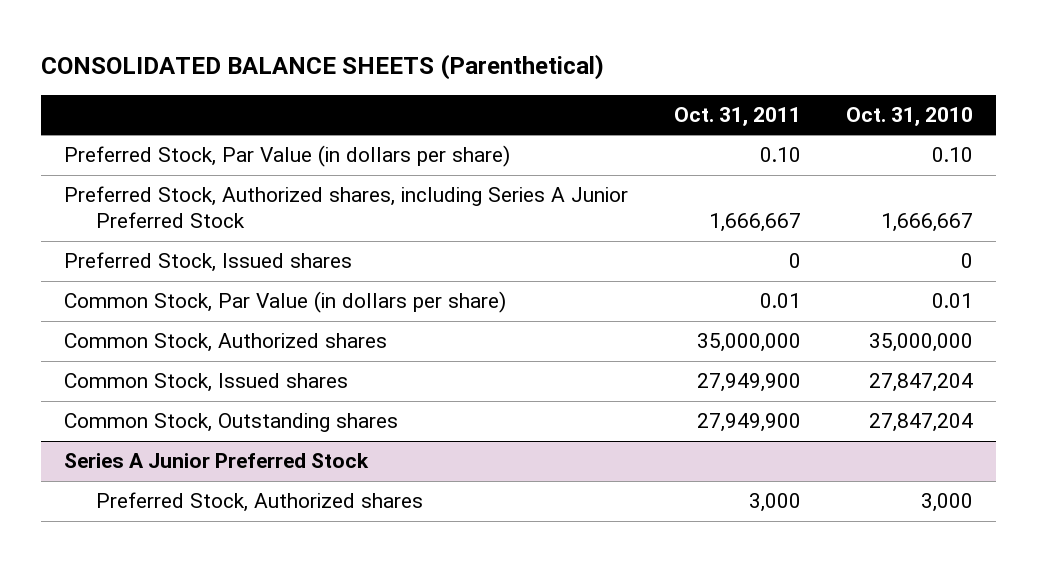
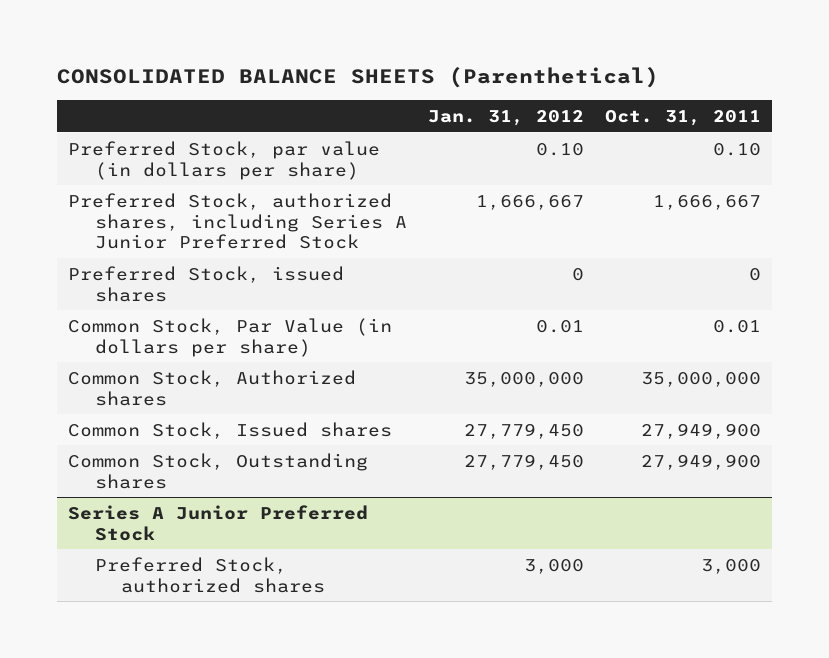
- | Oct. 31, 2011 | Oct. 31, 2010
+ | Jan. 31, 2012 | Oct. 31, 2011
- Preferred Stock, Par Value (in dollars per share) | 0.10 | 0.10
- Preferred Stock, Authorized shares, including Series A Junior Preferred Stock | 1,666,667 | 1,666,667
- Preferred Stock, Issued shares | 0 | 0
+ Preferred Stock, par value (in dollars per share) | 0.10 | 0.10
+ Preferred Stock, authorized shares, including Series A Junior Preferred Stock | 1,666,667 | 1,666,667
+ Preferred Stock, issued shares | 0 | 0
@ Series A Junior Preferred Stock
- Preferred Stock, Authorized shares | 3,000 | 3,000
+ Preferred Stock, authorized shares | 3,000 | 3,000

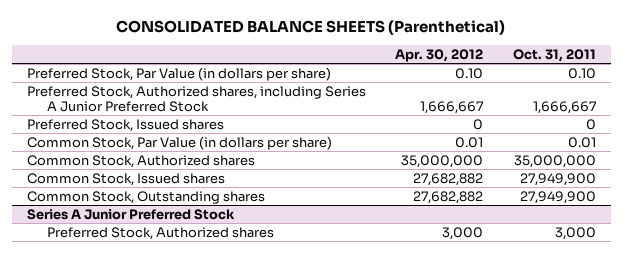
- | Jan. 31, 2012 | Oct. 31, 2011
+ | Apr. 30, 2012 | Oct. 31, 2011
- Preferred Stock, par value (in dollars per share) | 0.10 | 0.10
- Preferred Stock, authorized shares, including Series A Junior Preferred Stock | 1,666,667 | 1,666,667
- Preferred Stock, issued shares | 0 | 0
+ Preferred Stock, Par Value (in dollars per share) | 0.10 | 0.10
+ Preferred Stock, Authorized shares, including Series A Junior Preferred Stock | 1,666,667 | 1,666,667
+ Preferred Stock, Issued shares | 0 | 0
@ Series A Junior Preferred Stock
- Preferred Stock, authorized shares | 3,000 | 3,000
+ Preferred Stock, Authorized shares | 3,000 | 3,000

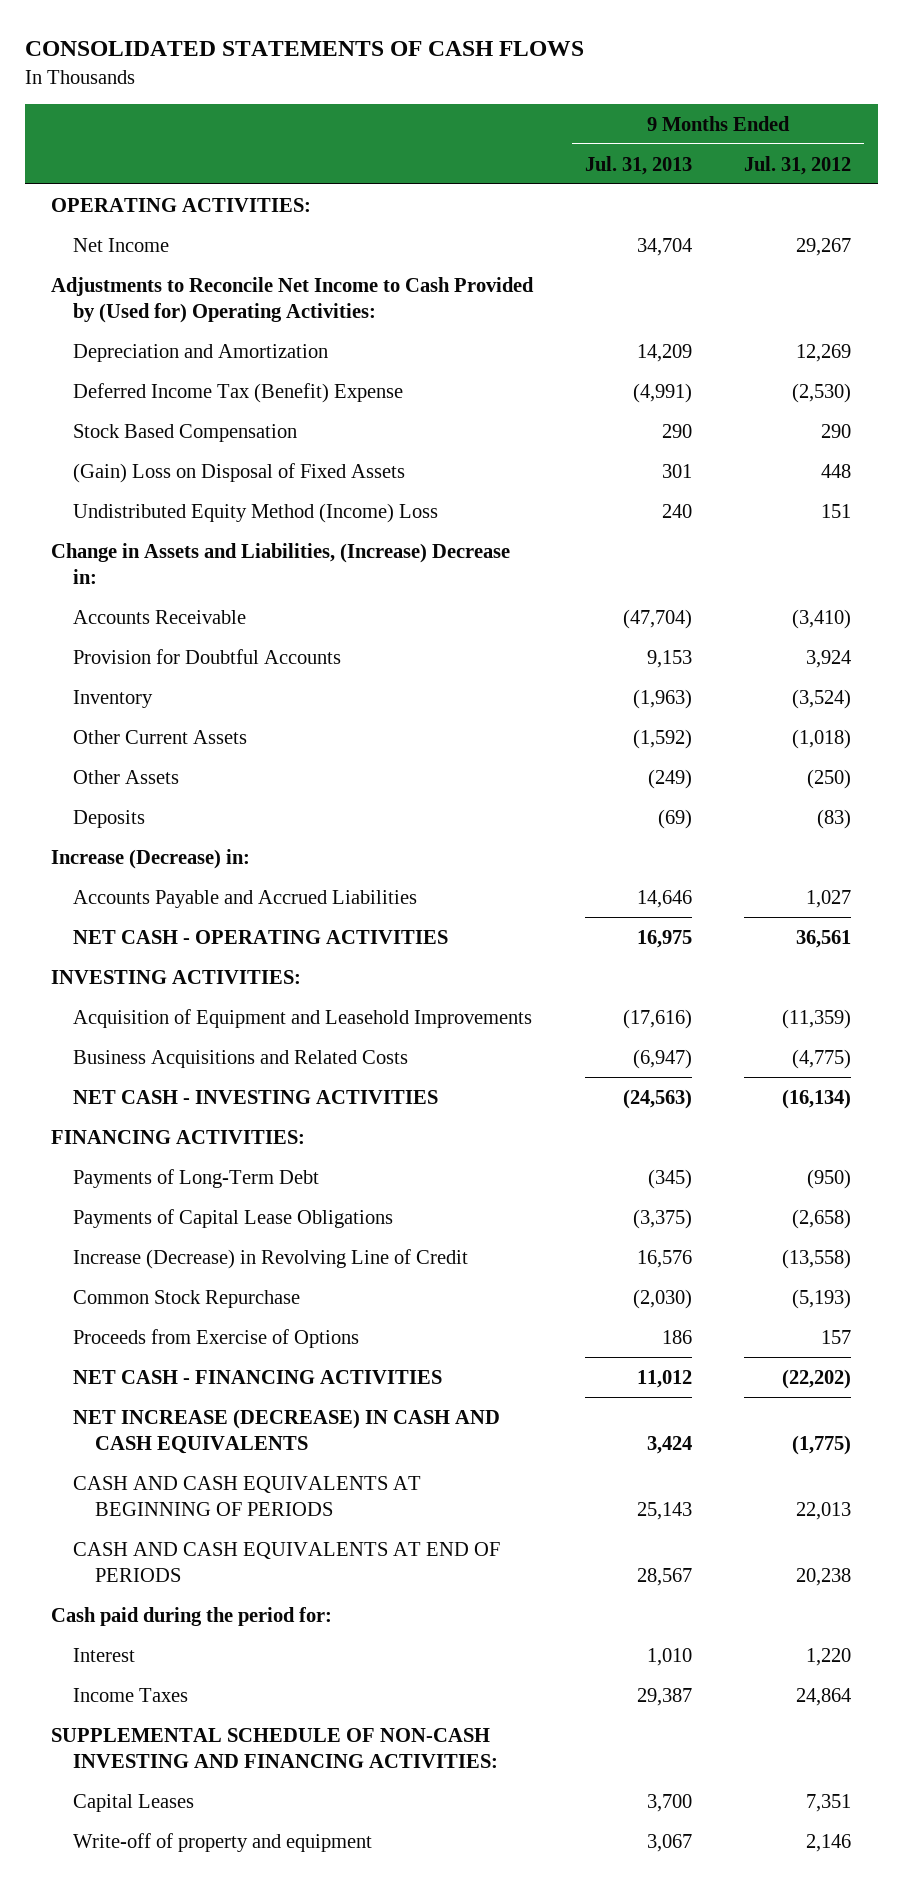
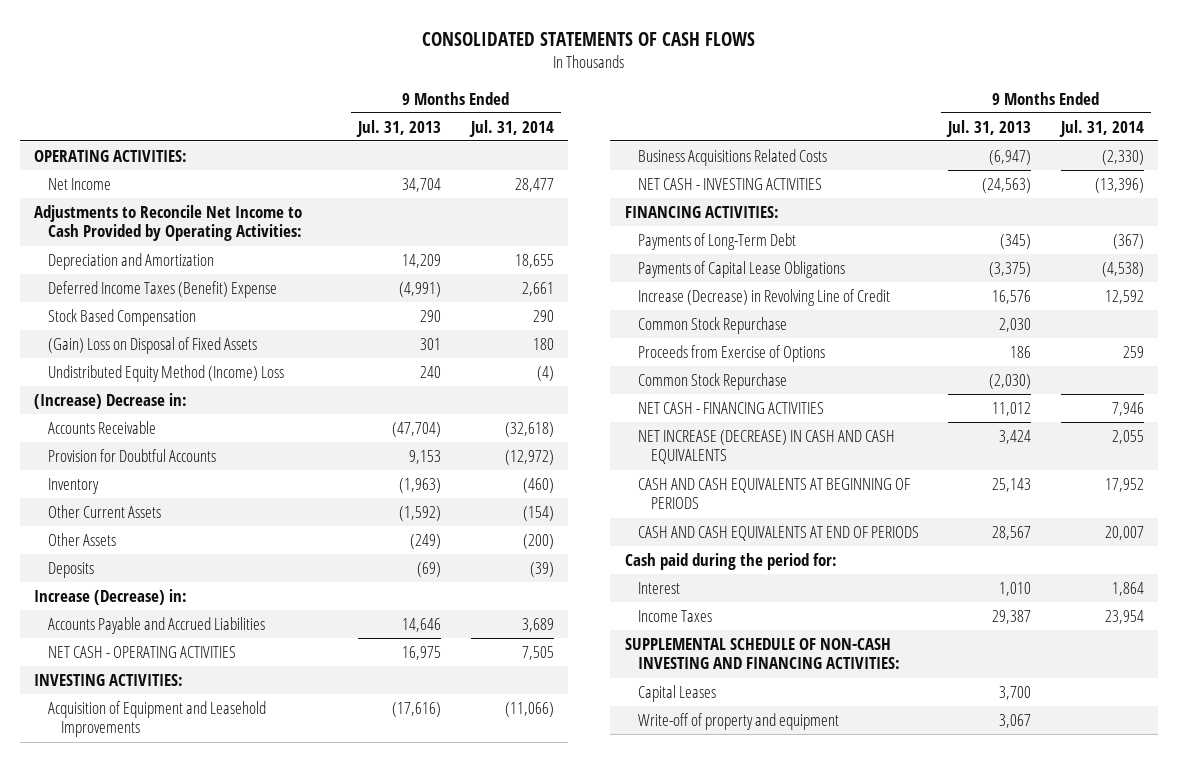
- | 9 Months Ended Jul. 31, 2013 | 9 Months Ended Jul. 31, 2012
+ | 9 Months Ended Jul. 31, 2013 | 9 Months Ended Jul. 31, 2014
- Adjustments to Reconcile Net Income to Cash Provided by (Used for) Operating Activities:
+ Adjustments to Reconcile Net Income to Cash Provided by Operating Activities:
- Deferred Income Tax (Benefit) Expense | (4,991) | (2,530)
+ Deferred Income Taxes (Benefit) Expense | (4,991) | 2,661
- Change in Assets and Liabilities, (Increase) Decrease in:
+ (Increase) Decrease in:
- Business Acquisitions and Related Costs | (6,947) | (4,775)
+ Business Acquisitions Related Costs | (6,947) | (2,330)
+ Common Stock Repurchase | 2,030 |
moved down: Common Stock Repurchase | (2,030) |

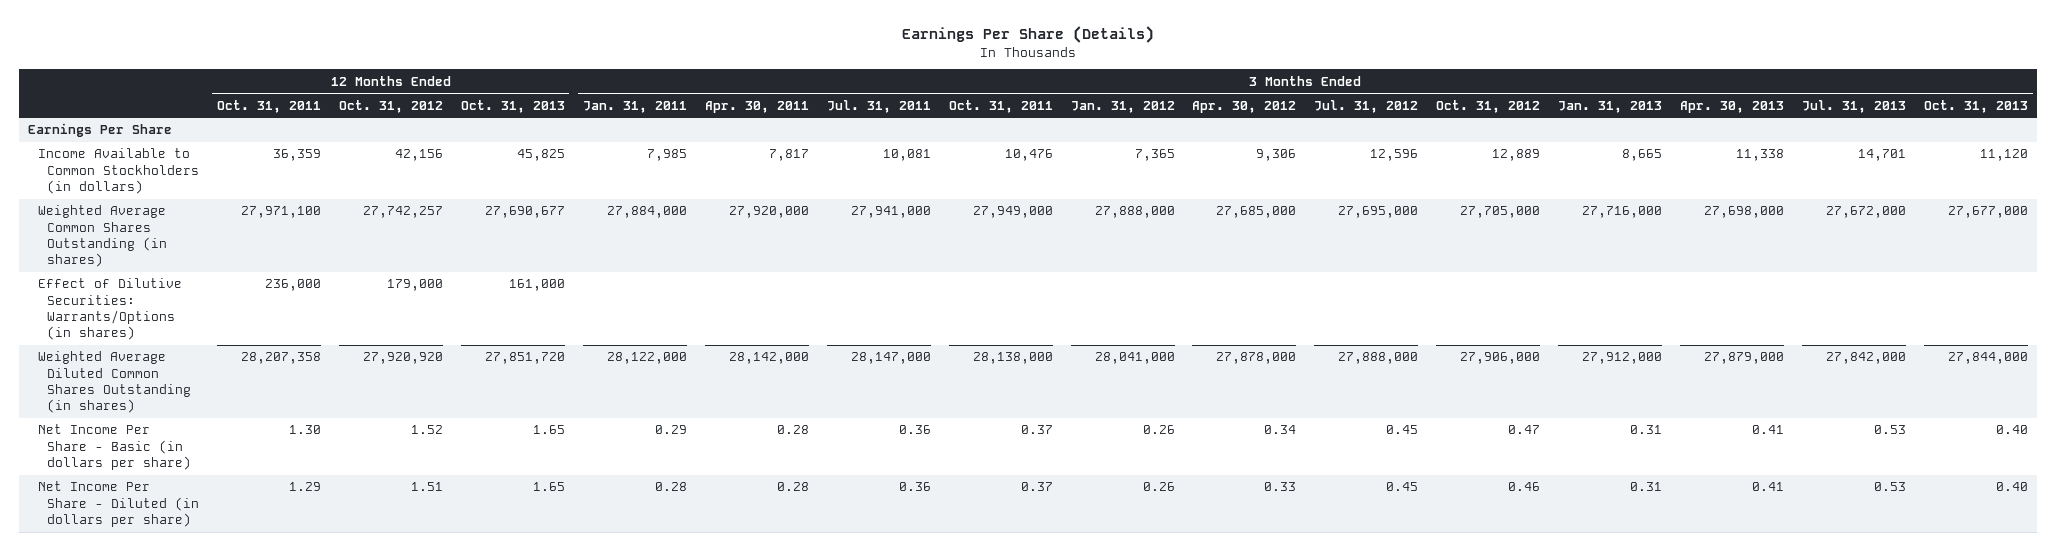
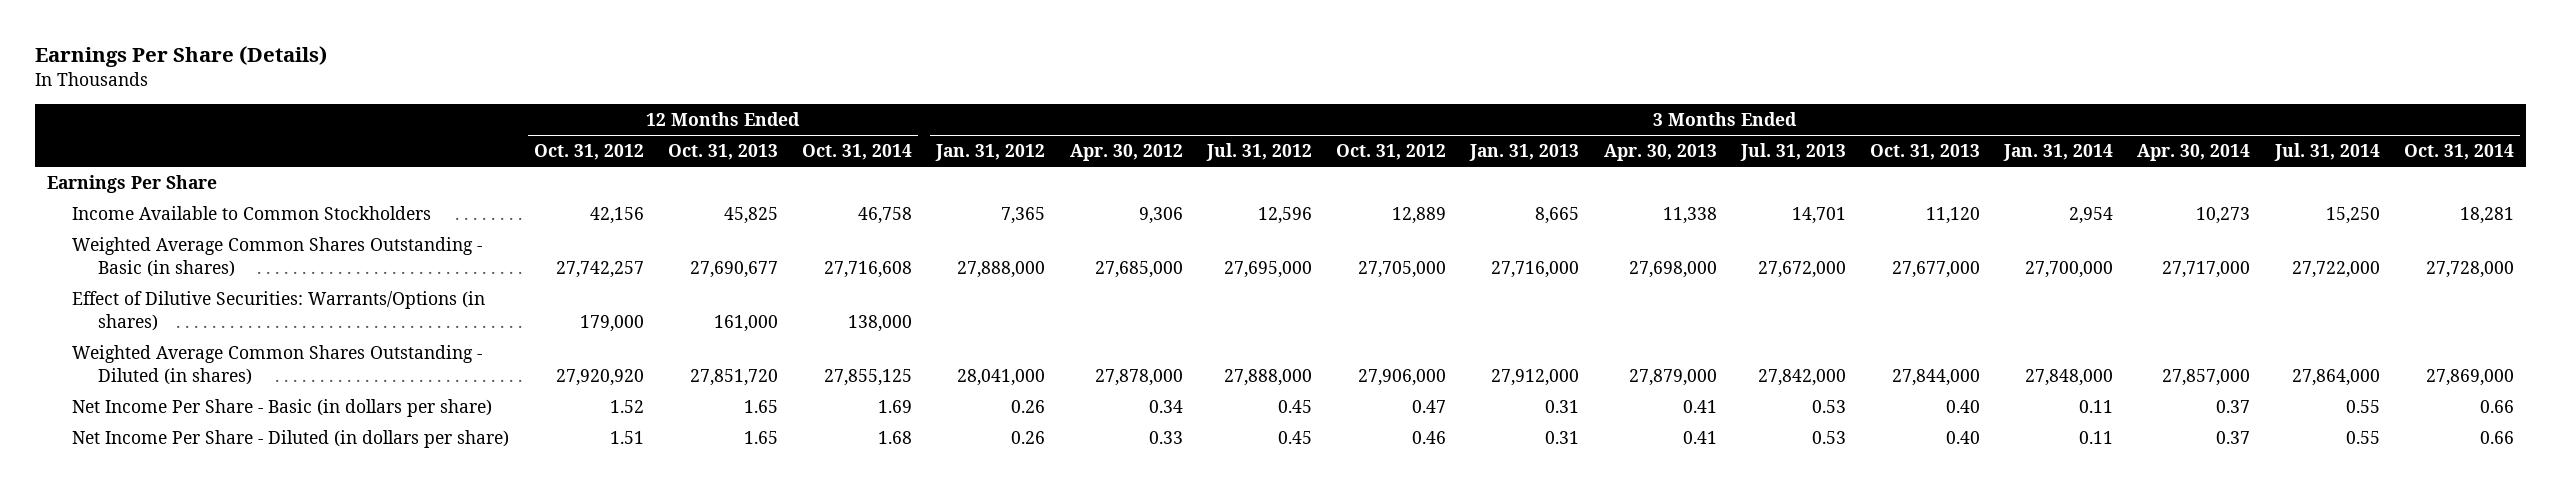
- | 12 Months Ended Oct. 31, 2011 | 12 Months Ended Oct. 31, 2012 | 12 Months Ended Oct. 31, 2013 | 3 Months Ended Jan. 31, 2011 | 3 Months Ended Apr. 30, 2011 | 3 Months Ended Jul. 31, 2011 | 3 Months Ended Oct. 31, 2011 | 3 Months Ended Jan. 31, 2012 | 3 Months Ended Apr. 30, 2012 | 3 Months Ended Jul. 31, 2012 | 3 Months Ended Oct. 31, 2012 | 3 Months Ended Jan. 31, 2013 | 3 Months Ended Apr. 30, 2013 | 3 Months Ended Jul. 31, 2013 | 3 Months Ended Oct. 31, 2013
+ | 12 Months Ended Oct. 31, 2012 | 12 Months Ended Oct. 31, 2013 | 12 Months Ended Oct. 31, 2014 | 3 Months Ended Jan. 31, 2012 | 3 Months Ended Apr. 30, 2012 | 3 Months Ended Jul. 31, 2012 | 3 Months Ended Oct. 31, 2012 | 3 Months Ended Jan. 31, 2013 | 3 Months Ended Apr. 30, 2013 | 3 Months Ended Jul. 31, 2013 | 3 Months Ended Oct. 31, 2013 | 3 Months Ended Jan. 31, 2014 | 3 Months Ended Apr. 30, 2014 | 3 Months Ended Jul. 31, 2014 | 3 Months Ended Oct. 31, 2014
- Income Available to Common Stockholders (in dollars) | 36,359 | 42,156 | 45,825 | 7,985 | 7,817 | 10,081 | 10,476 | 7,365 | 9,306 | 12,596 | 12,889 | 8,665 | 11,338 | 14,701 | 11,120
- Weighted Average Common Shares Outstanding (in shares) | 27,971,100 | 27,742,257 | 27,690,677 | 27,884,000 | 27,920,000 | 27,941,000 | 27,949,000 | 27,888,000 | 27,685,000 | 27,695,000 | 27,705,000 | 27,716,000 | 27,698,000 | 27,672,000 | 27,677,000
+ Income Available to Common Stockholders | 42,156 | 45,825 | 46,758 | 7,365 | 9,306 | 12,596 | 12,889 | 8,665 | 11,338 | 14,701 | 11,120 | 2,954 | 10,273 | 15,250 | 18,281
+ Weighted Average Common Shares Outstanding - Basic (in shares) | 27,742,257 | 27,690,677 | 27,716,608 | 27,888,000 | 27,685,000 | 27,695,000 | 27,705,000 | 27,716,000 | 27,698,000 | 27,672,000 | 27,677,000 | 27,700,000 | 27,717,000 | 27,722,000 | 27,728,000
- Weighted Average Diluted Common Shares Outstanding (in shares) | 28,207,358 | 27,920,920 | 27,851,720 | 28,122,000 | 28,142,000 | 28,147,000 | 28,138,000 | 28,041,000 | 27,878,000 | 27,888,000 | 27,906,000 | 27,912,000 | 27,879,000 | 27,842,000 | 27,844,000
+ Weighted Average Common Shares Outstanding - Diluted (in shares) | 27,920,920 | 27,851,720 | 27,855,125 | 28,041,000 | 27,878,000 | 27,888,000 | 27,906,000 | 27,912,000 | 27,879,000 | 27,842,000 | 27,844,000 | 27,848,000 | 27,857,000 | 27,864,000 | 27,869,000

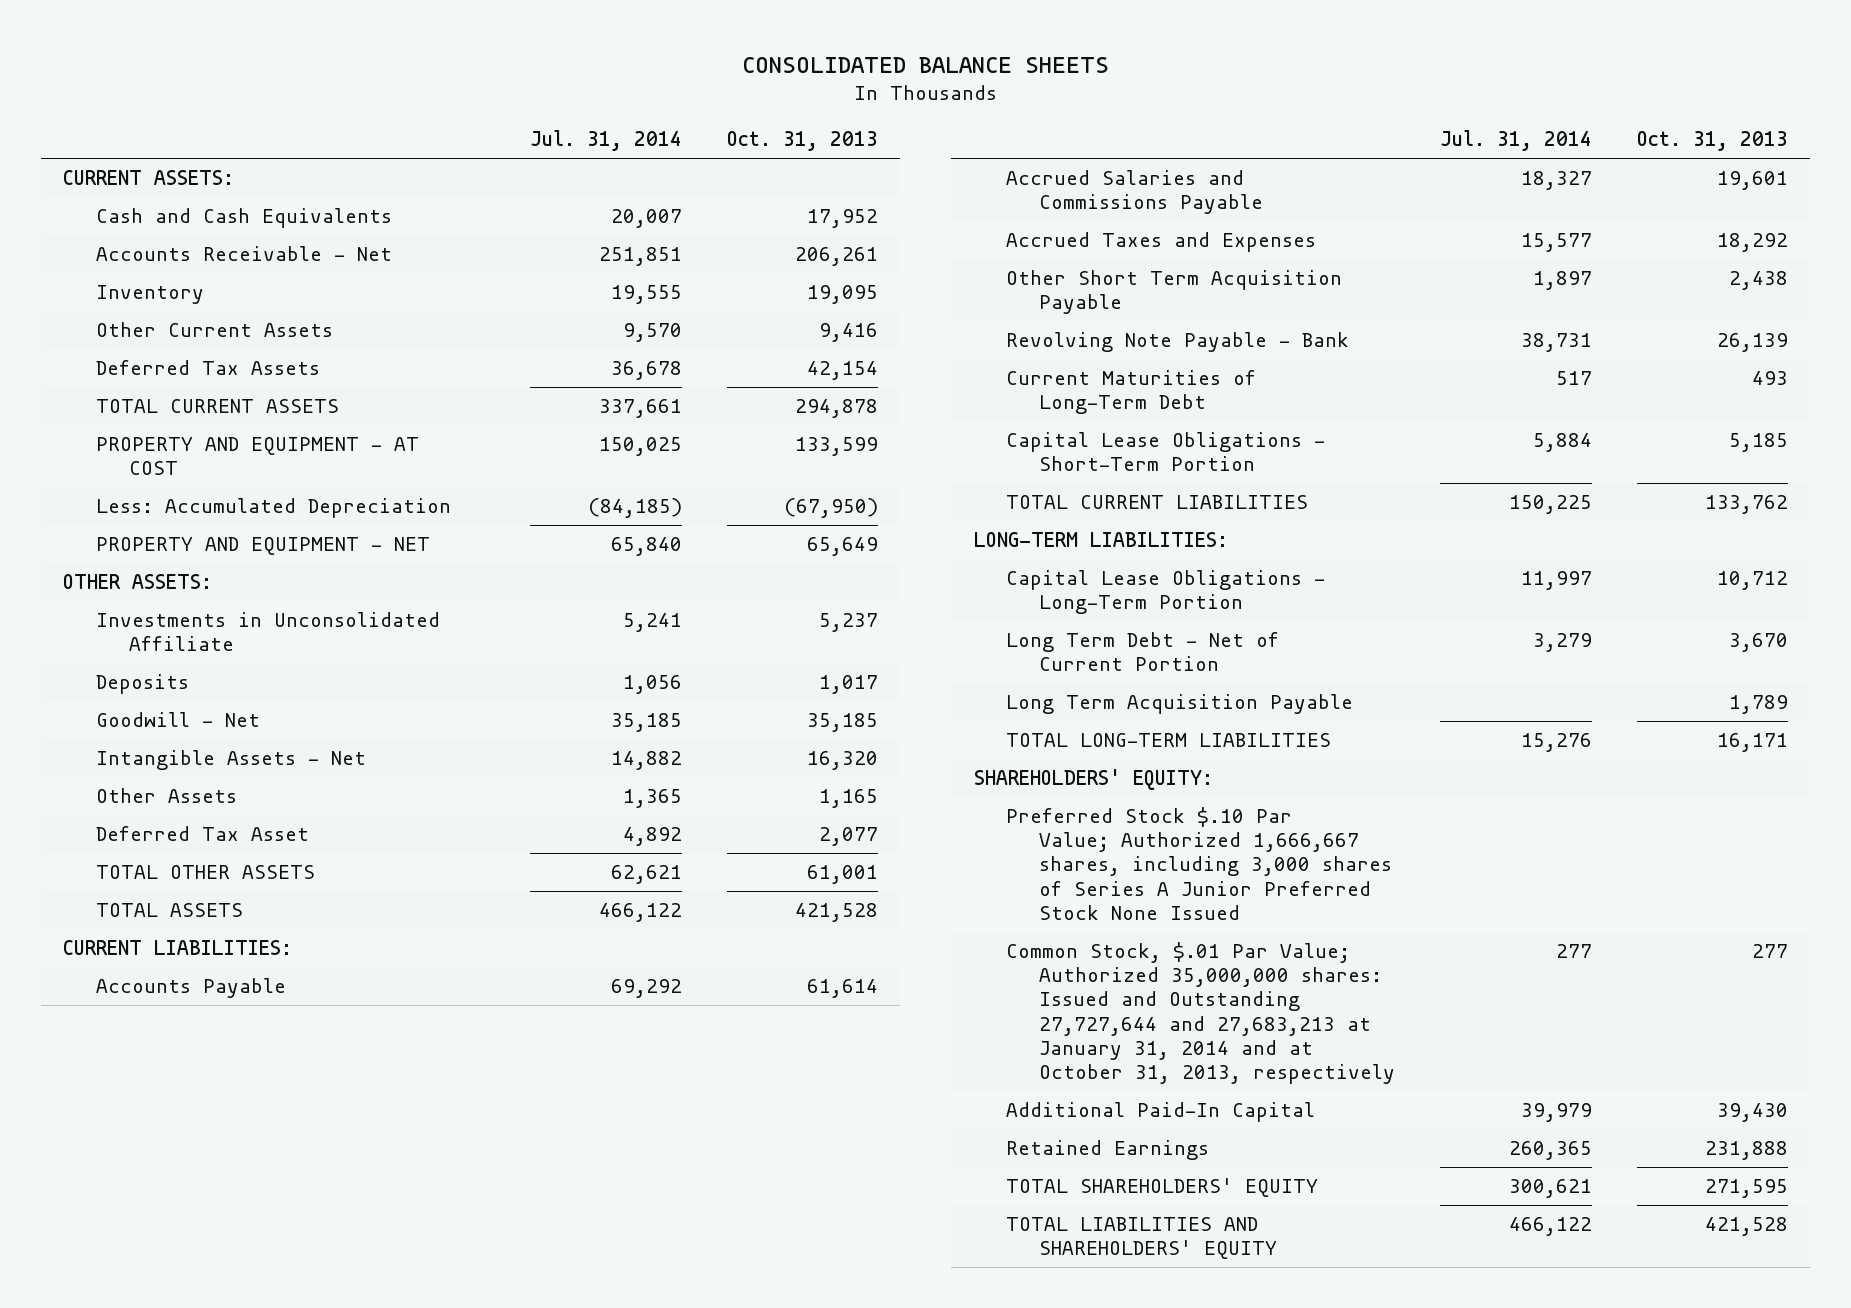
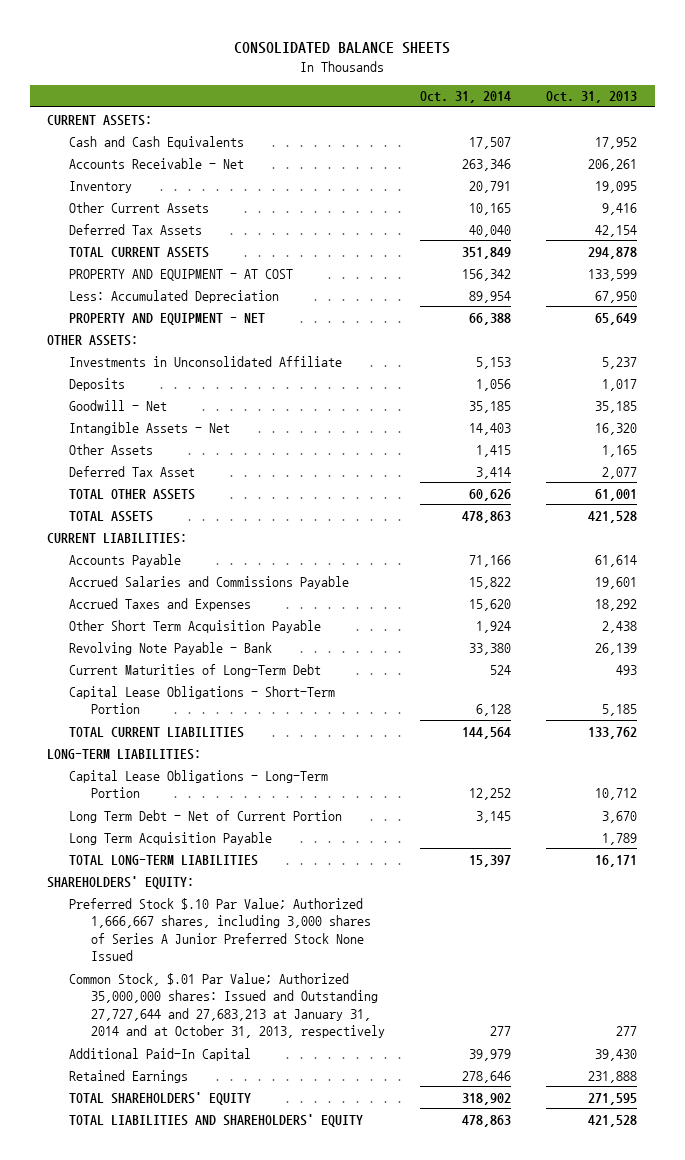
- | Jul. 31, 2014 | Oct. 31, 2013
+ | Oct. 31, 2014 | Oct. 31, 2013
- Less: Accumulated Depreciation | (84,185) | (67,950)
+ Less: Accumulated Depreciation | 89,954 | 67,950

